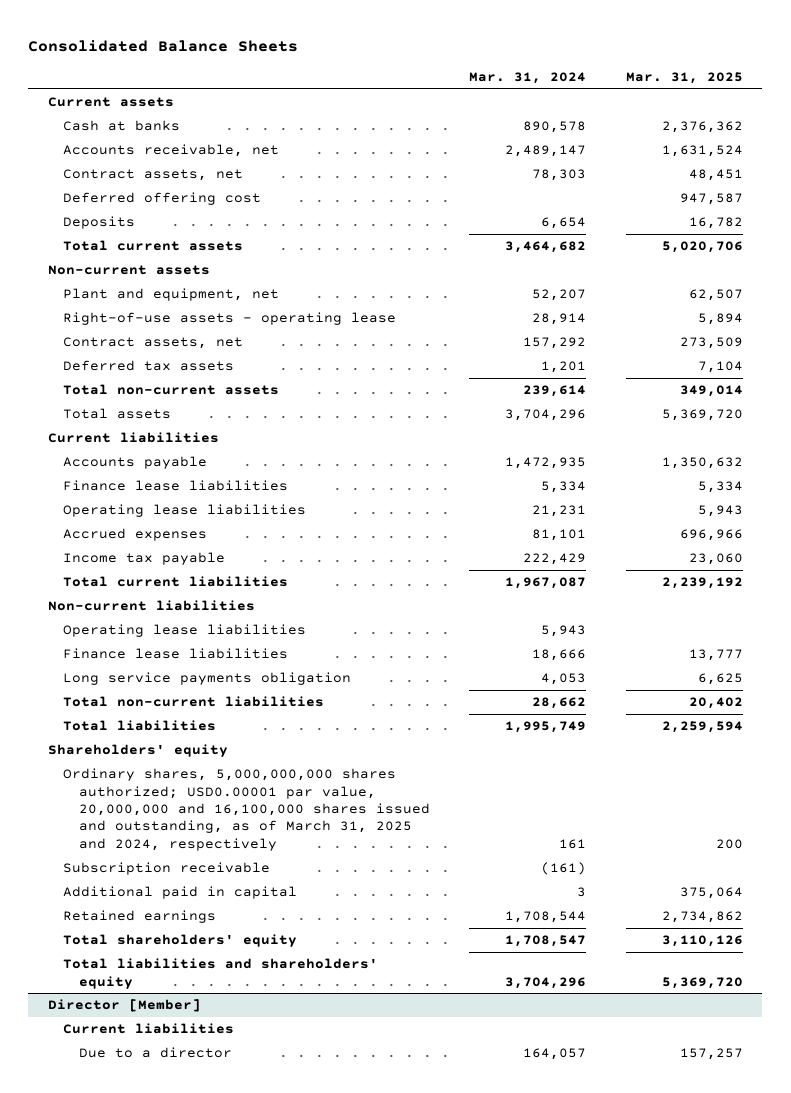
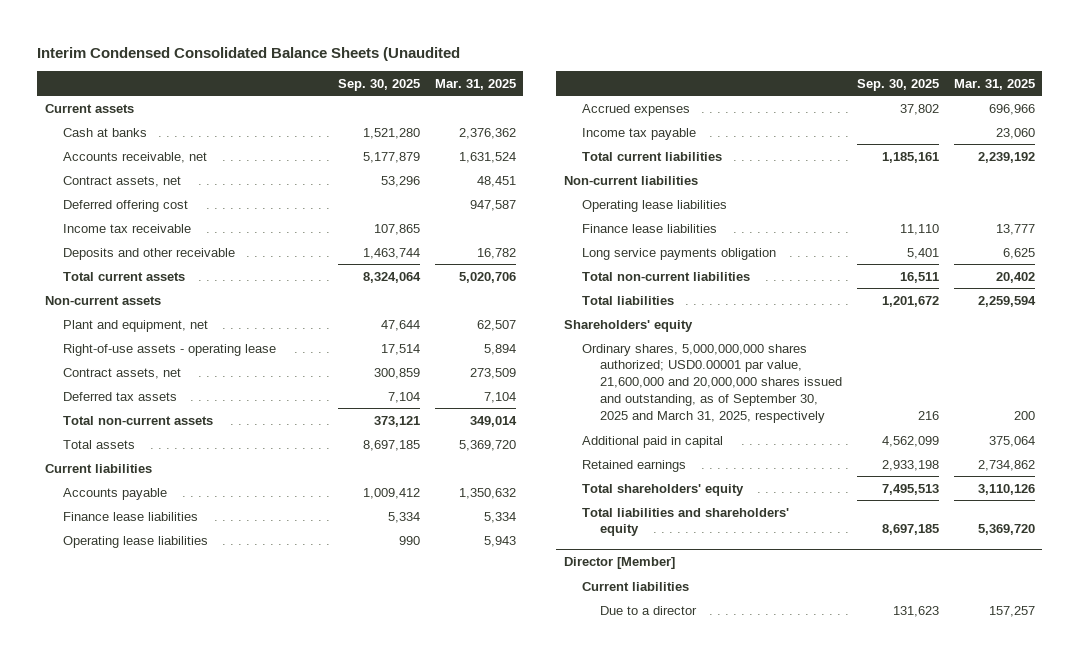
- Consolidated Balance Sheets
+ Interim Condensed Consolidated Balance Sheets (Unaudited
- | Mar. 31, 2024 | Mar. 31, 2025
+ | Sep. 30, 2025 | Mar. 31, 2025
- Deposits | 6,654 | 16,782
+ Income tax receivable | 107,865 |
+ Deposits and other receivable | 1,463,744 | 16,782
- Ordinary shares, 5,000,000,000 shares authorized; USD0.00001 par value, 20,000,000 and 16,100,000 shares issued and outstanding, as of March 31, 2025 and 2024, respectively | 161 | 200
- Subscription receivable | (161) |
+ Ordinary shares, 5,000,000,000 shares authorized; USD0.00001 par value, 21,600,000 and 20,000,000 shares issued and outstanding, as of September 30, 2025 and March 31, 2025, respectively | 216 | 200

